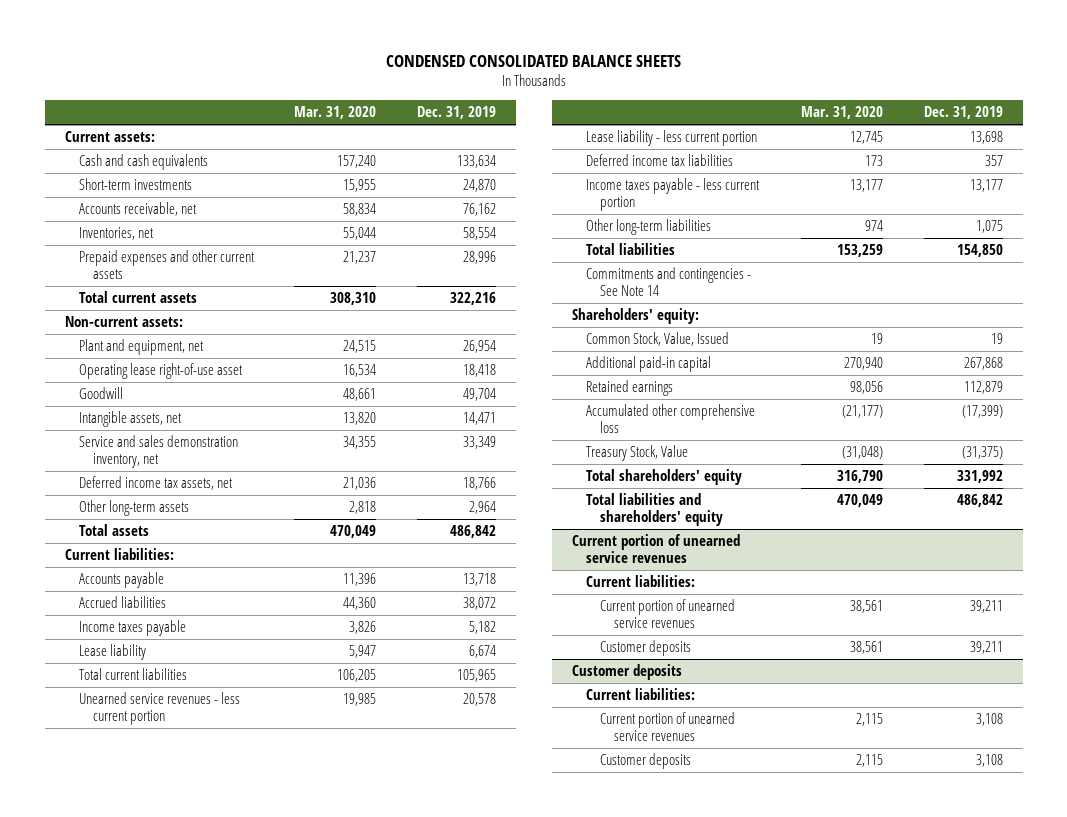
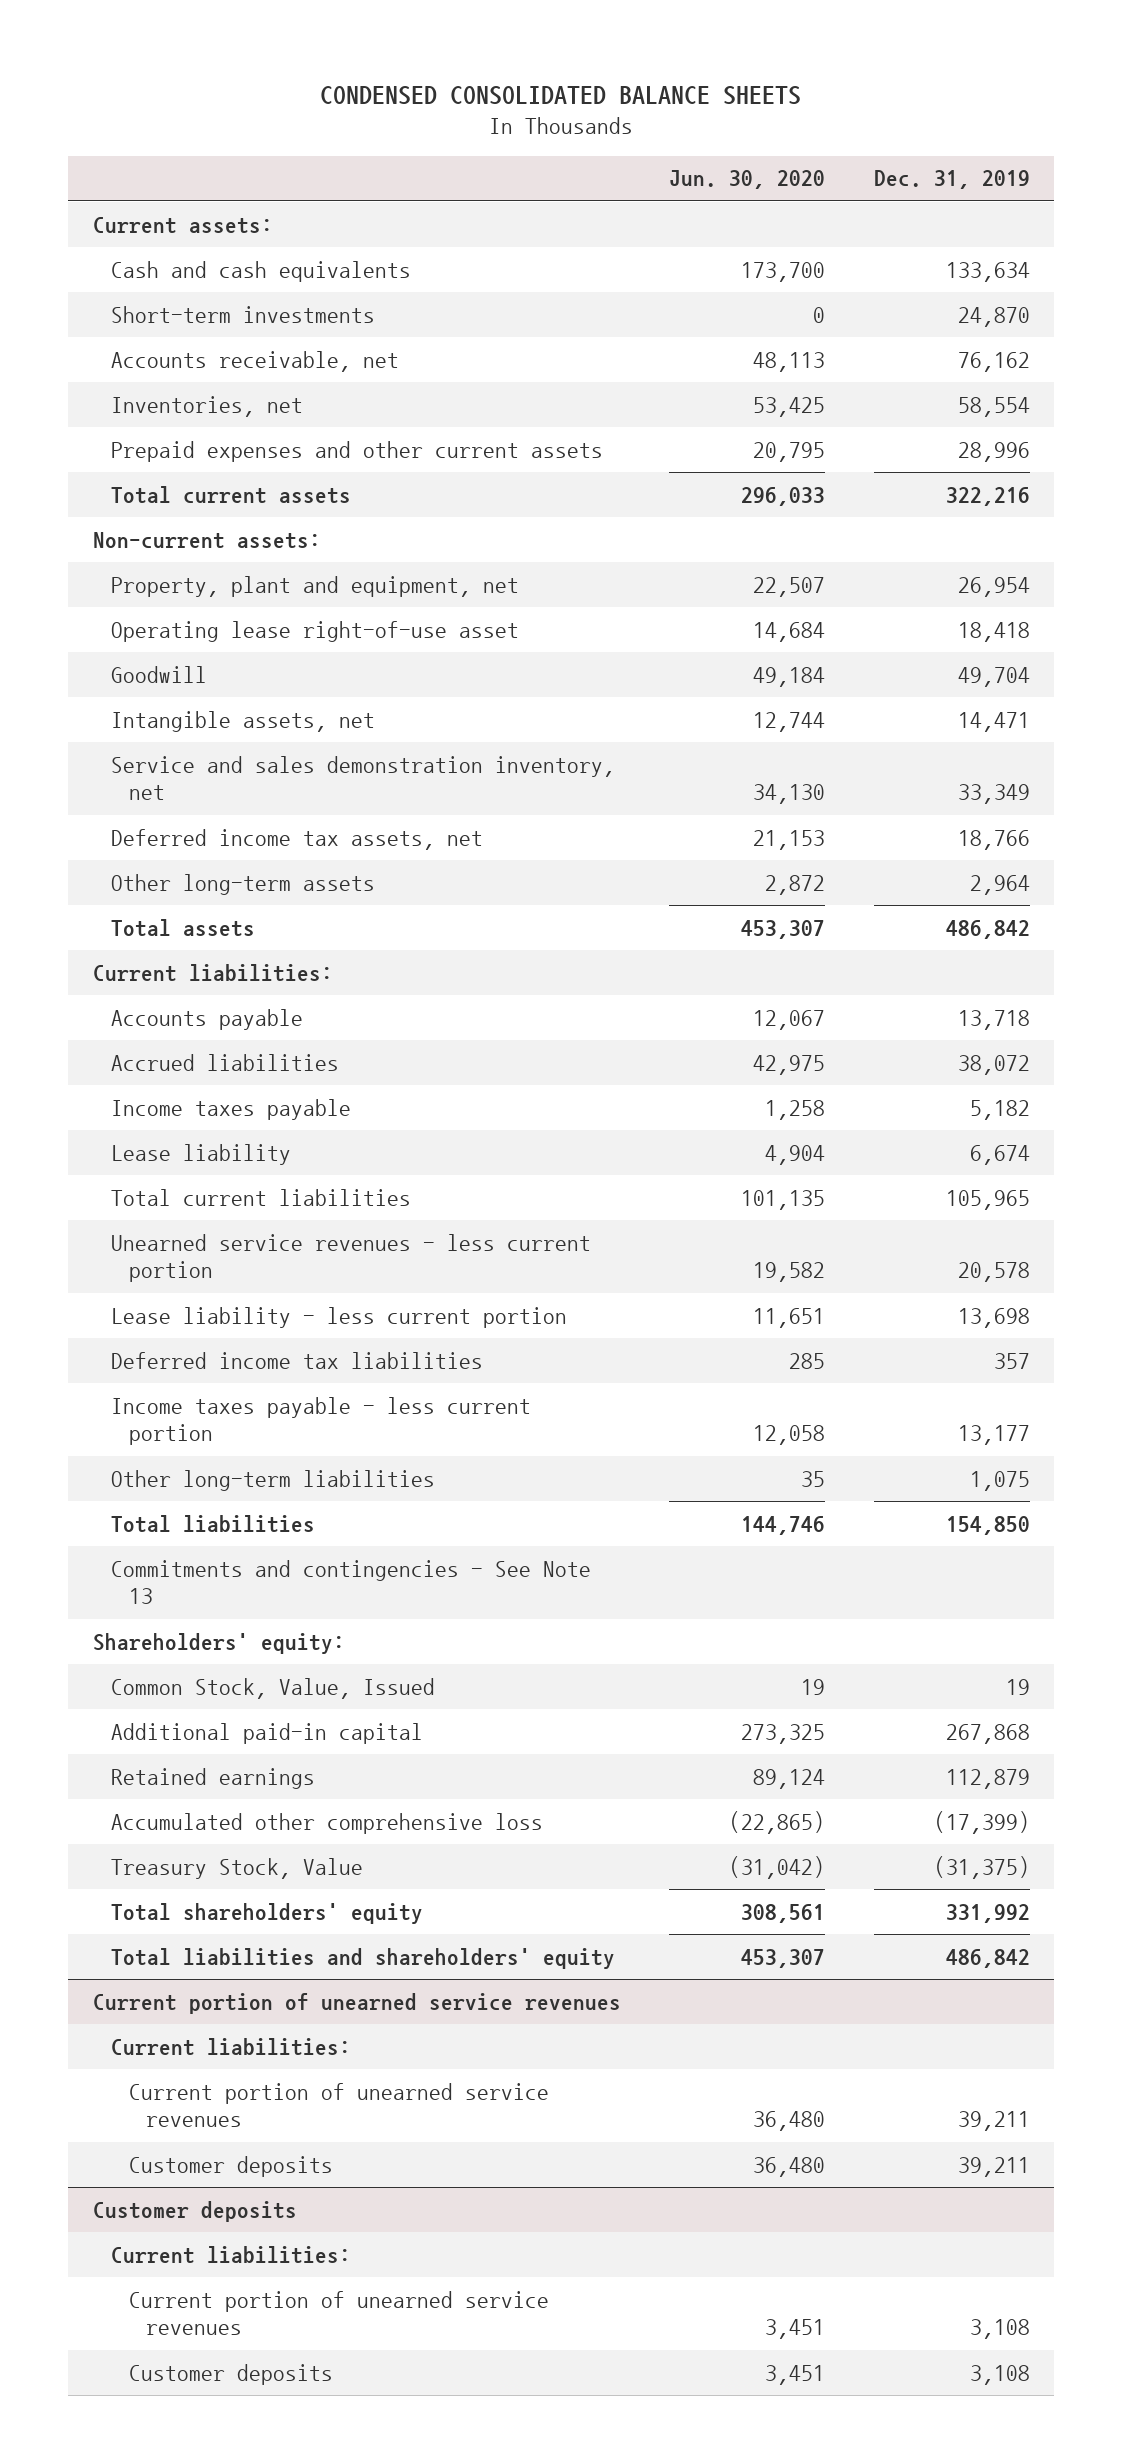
- | Mar. 31, 2020 | Dec. 31, 2019
+ | Jun. 30, 2020 | Dec. 31, 2019
- Plant and equipment, net | 24,515 | 26,954
+ Property, plant and equipment, net | 22,507 | 26,954
- Commitments and contingencies - See Note 14
+ Commitments and contingencies - See Note 13

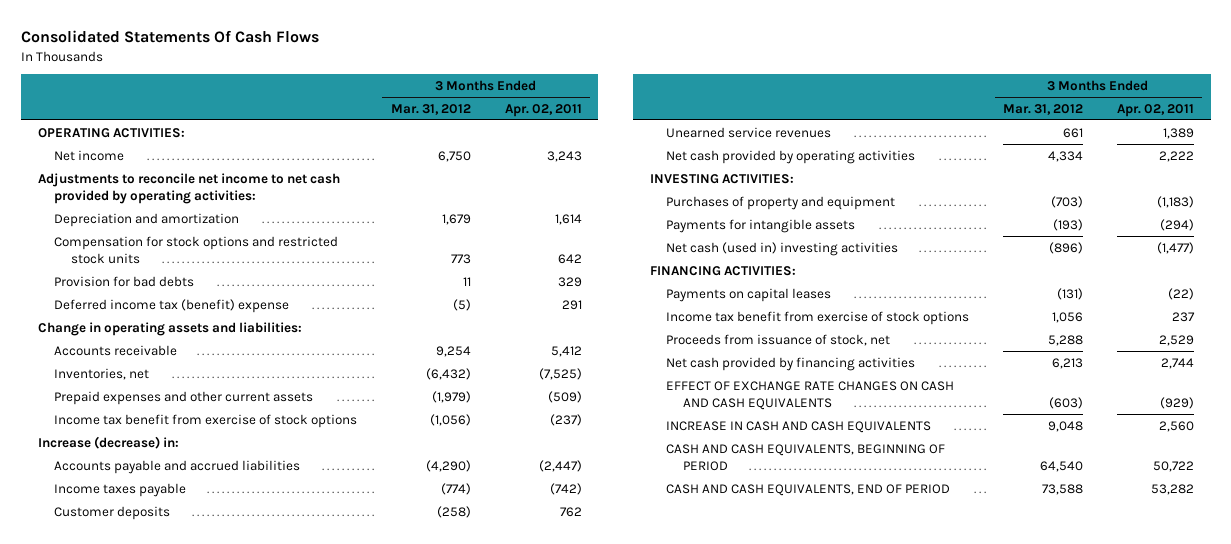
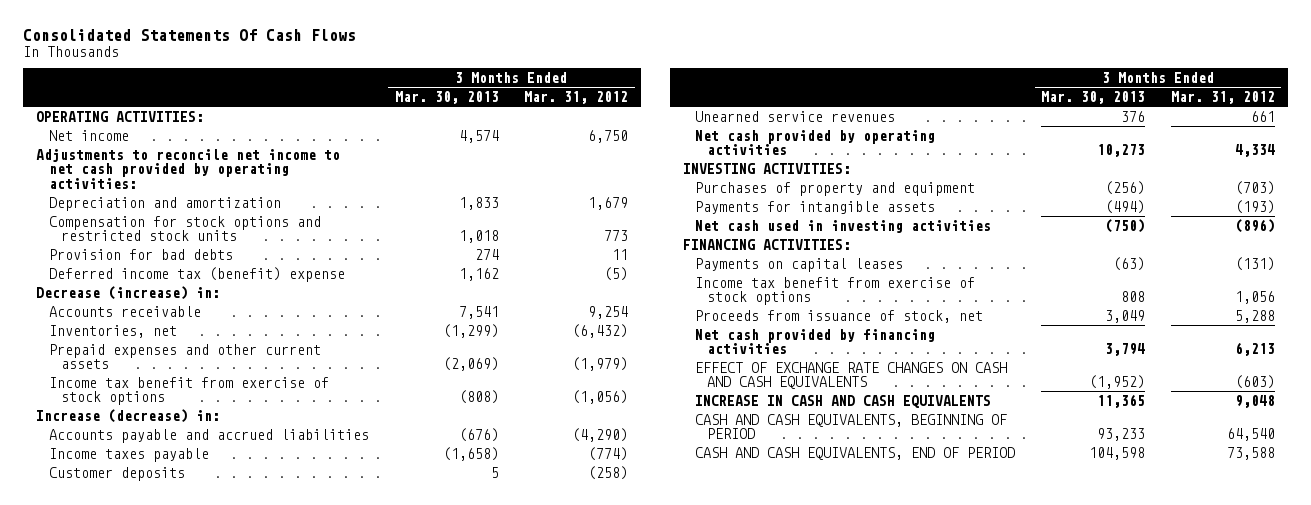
- | 3 Months Ended Mar. 31, 2012 | 3 Months Ended Apr. 02, 2011
+ | 3 Months Ended Mar. 30, 2013 | 3 Months Ended Mar. 31, 2012
- Change in operating assets and liabilities:
+ Decrease (increase) in:
- Net cash (used in) investing activities | (896) | (1,477)
+ Net cash used in investing activities | (750) | (896)

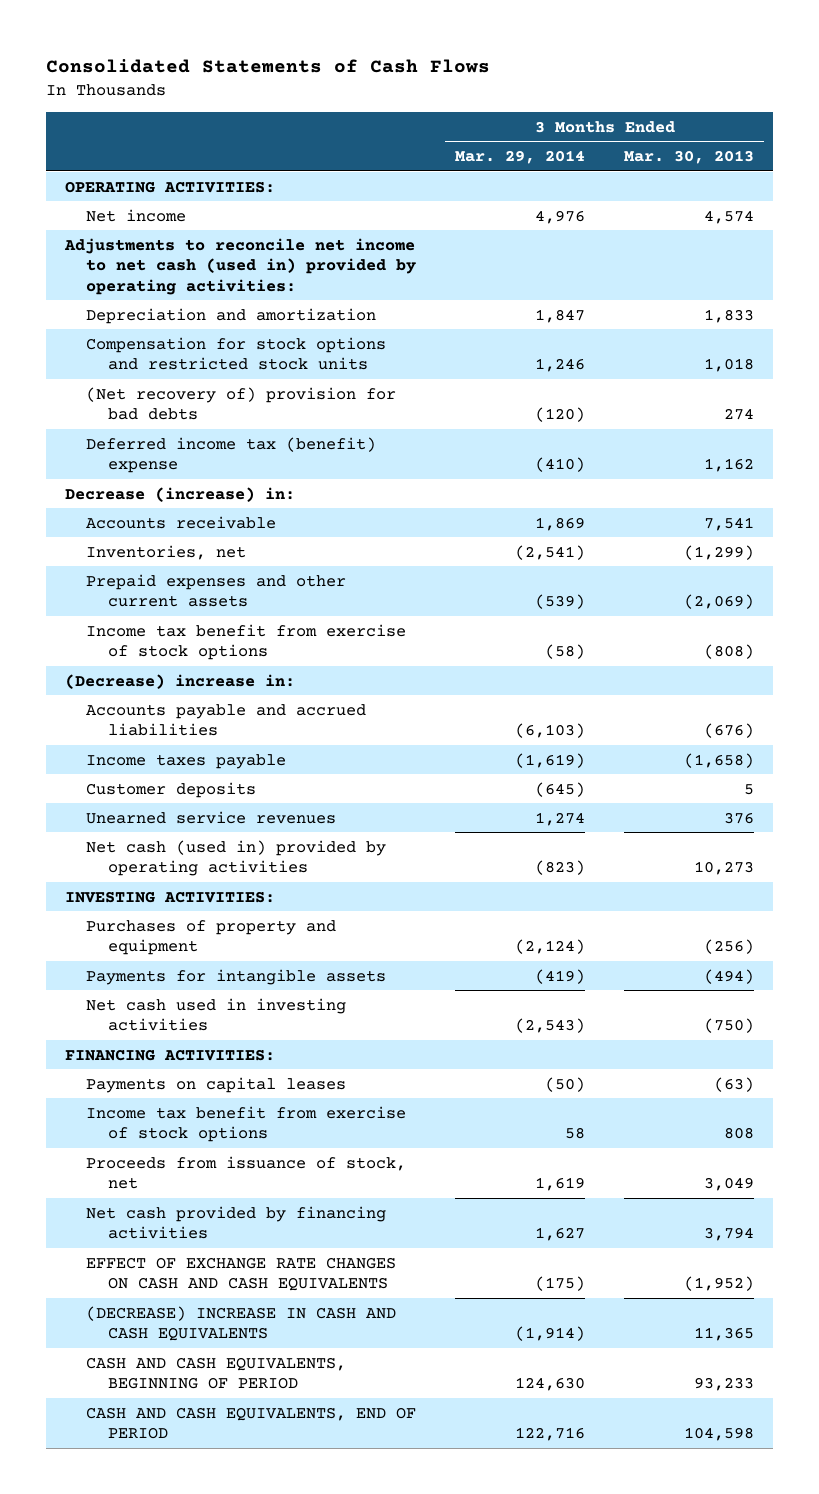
- Consolidated Statements Of Cash Flows
+ Consolidated Statements of Cash Flows
- | 3 Months Ended Mar. 30, 2013 | 3 Months Ended Mar. 31, 2012
+ | 3 Months Ended Mar. 29, 2014 | 3 Months Ended Mar. 30, 2013
- Adjustments to reconcile net income to net cash provided by operating activities:
+ Adjustments to reconcile net income to net cash (used in) provided by operating activities:
- Provision for bad debts | 274 | 11
+ (Net recovery of) provision for bad debts | (120) | 274
- Increase (decrease) in:
+ (Decrease) increase in:
- Net cash provided by operating activities | 10,273 | 4,334
+ Net cash (used in) provided by operating activities | (823) | 10,273
- INCREASE IN CASH AND CASH EQUIVALENTS | 11,365 | 9,048
+ (DECREASE) INCREASE IN CASH AND CASH EQUIVALENTS | (1,914) | 11,365

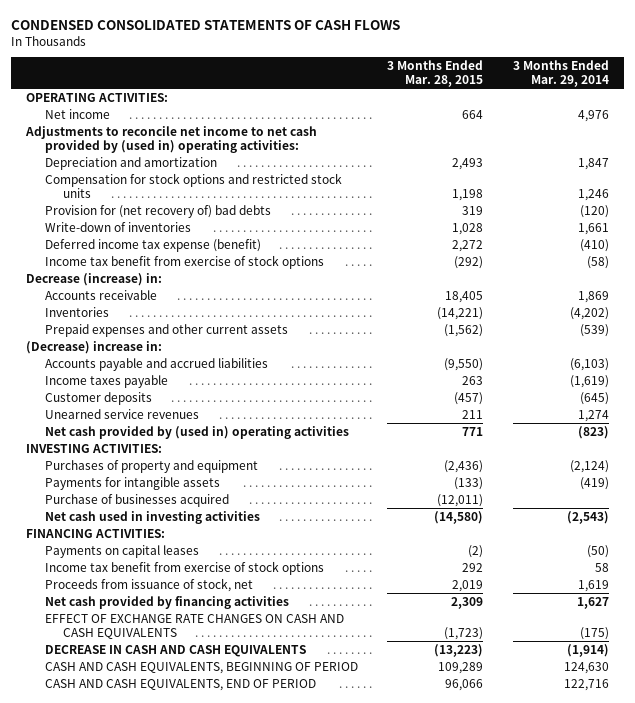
- Consolidated Statements of Cash Flows
+ CONDENSED CONSOLIDATED STATEMENTS OF CASH FLOWS
- | 3 Months Ended Mar. 29, 2014 | 3 Months Ended Mar. 30, 2013
+ | 3 Months Ended Mar. 28, 2015 | 3 Months Ended Mar. 29, 2014
- Adjustments to reconcile net income to net cash (used in) provided by operating activities:
+ Adjustments to reconcile net income to net cash provided by (used in) operating activities:
- (Net recovery of) provision for bad debts | (120) | 274
- Deferred income tax (benefit) expense | (410) | 1,162
+ Provision for (net recovery of) bad debts | 319 | (120)
+ Write-down of inventories | 1,028 | 1,661
+ Deferred income tax expense (benefit) | 2,272 | (410)
moved up: Income tax benefit from exercise of stock options | (292) | (58)
- Inventories, net | (2,541) | (1,299)
+ Inventories | (14,221) | (4,202)
- Net cash (used in) provided by operating activities | (823) | 10,273
+ Net cash provided by (used in) operating activities | 771 | (823)
+ Purchase of businesses acquired | (12,011) |
- (DECREASE) INCREASE IN CASH AND CASH EQUIVALENTS | (1,914) | 11,365
+ DECREASE IN CASH AND CASH EQUIVALENTS | (13,223) | (1,914)

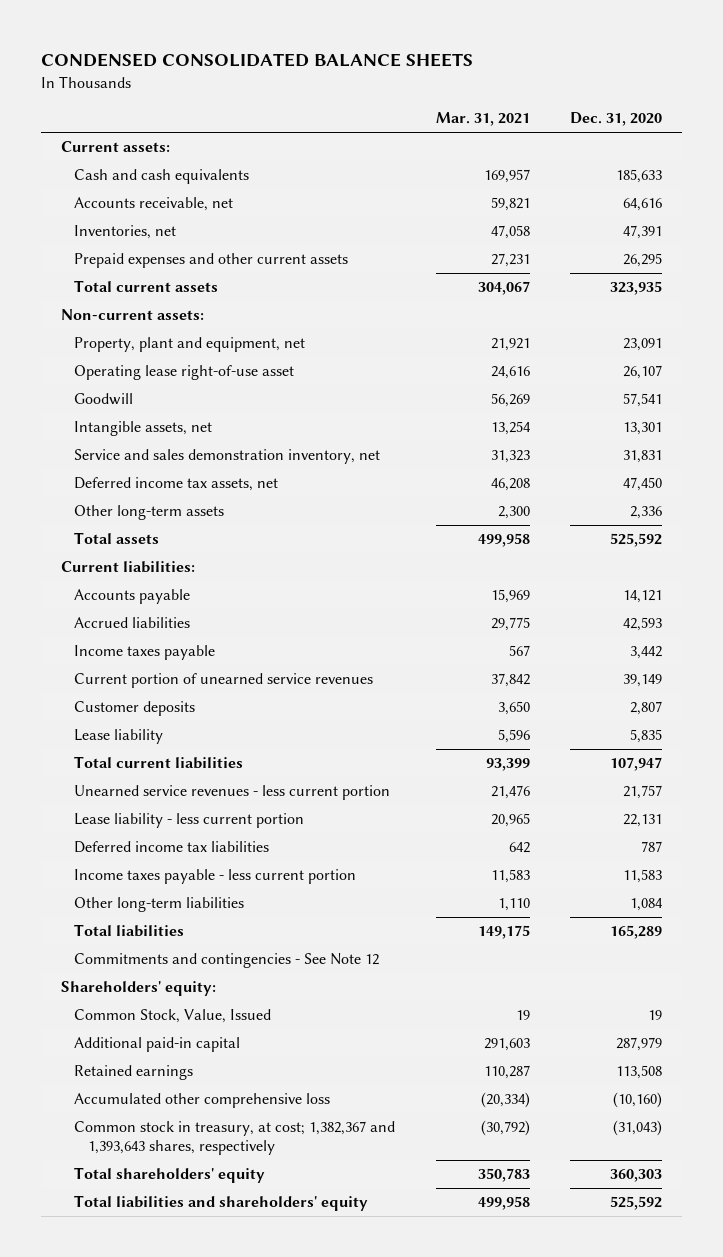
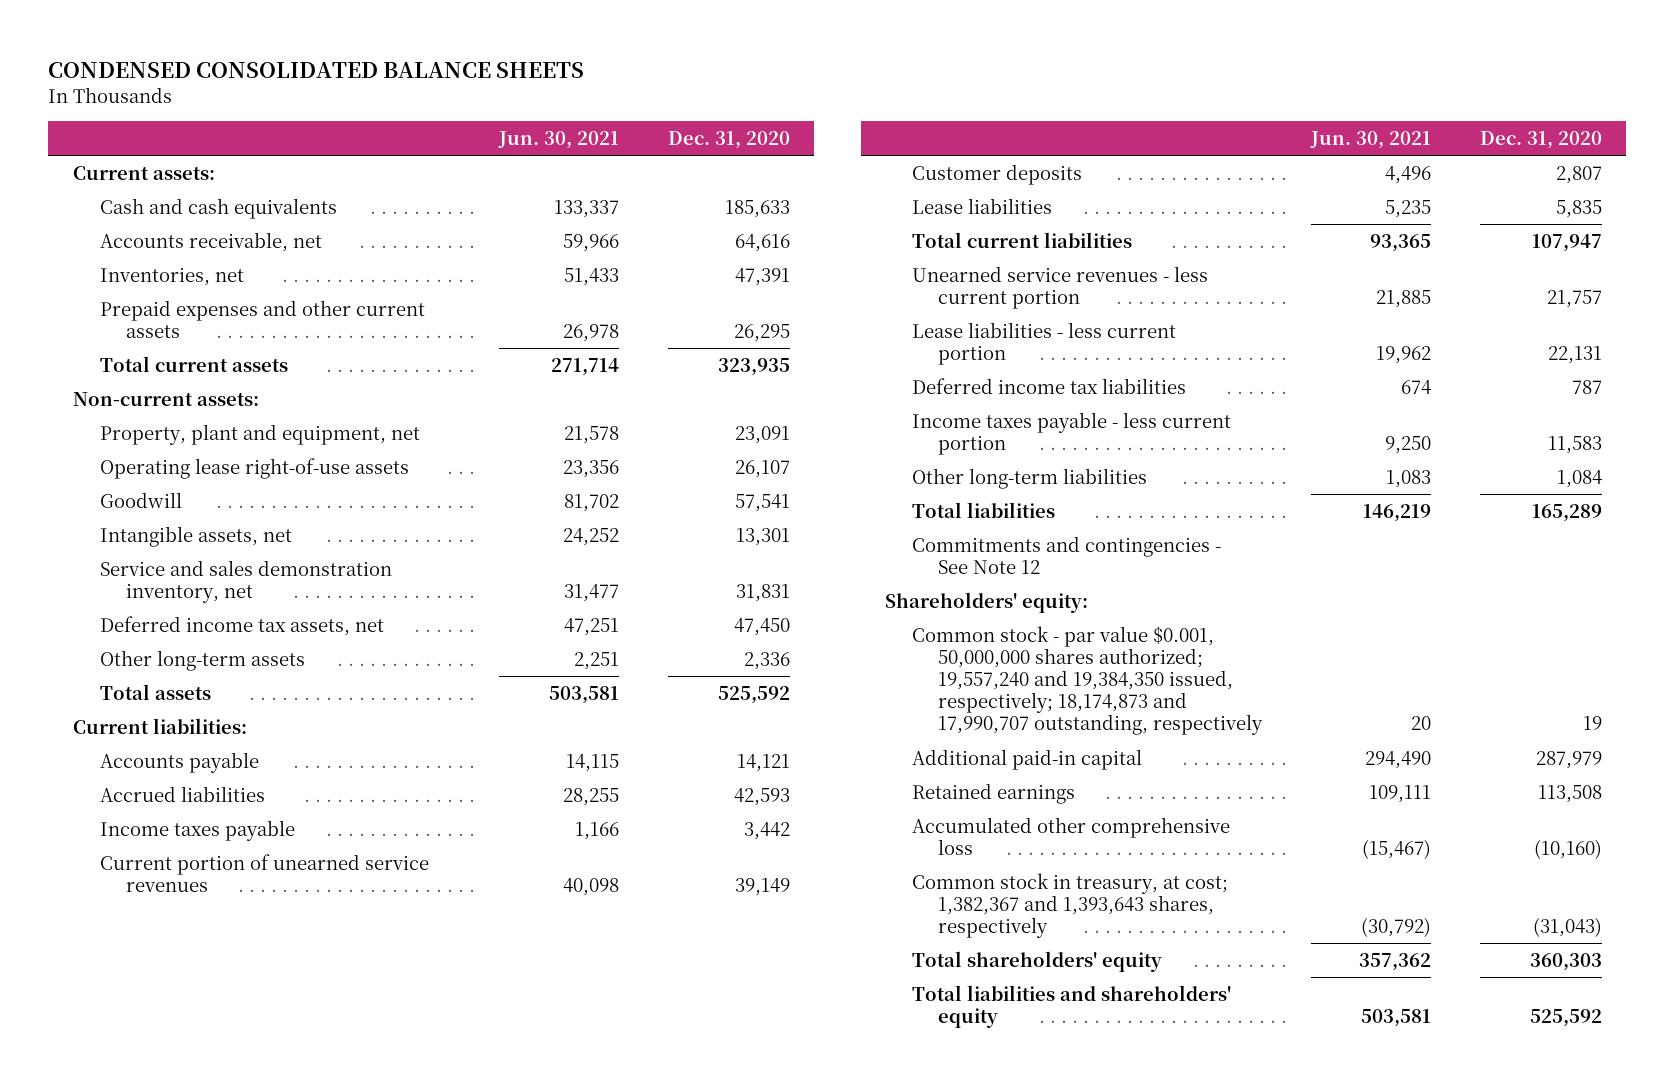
- | Mar. 31, 2021 | Dec. 31, 2020
+ | Jun. 30, 2021 | Dec. 31, 2020
- Operating lease right-of-use asset | 24,616 | 26,107
+ Operating lease right-of-use assets | 23,356 | 26,107
- Lease liability | 5,596 | 5,835
+ Lease liabilities | 5,235 | 5,835
- Lease liability - less current portion | 20,965 | 22,131
+ Lease liabilities - less current portion | 19,962 | 22,131
- Common Stock, Value, Issued | 19 | 19
+ Common stock - par value $0.001, 50,000,000 shares authorized; 19,557,240 and 19,384,350 issued, respectively; 18,174,873 and 17,990,707 outstanding, respectively | 20 | 19

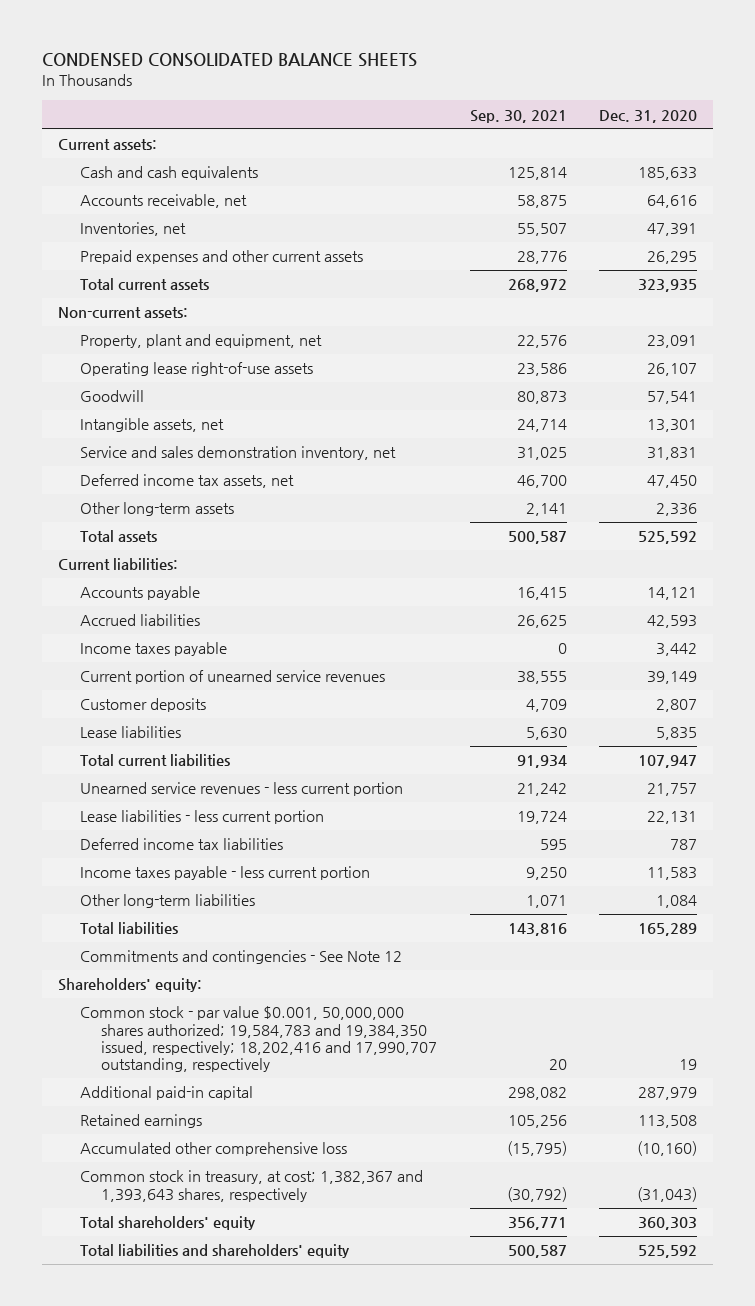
- | Jun. 30, 2021 | Dec. 31, 2020
+ | Sep. 30, 2021 | Dec. 31, 2020
- Common stock - par value $0.001, 50,000,000 shares authorized; 19,557,240 and 19,384,350 issued, respectively; 18,174,873 and 17,990,707 outstanding, respectively | 20 | 19
+ Common stock - par value $0.001, 50,000,000 shares authorized; 19,584,783 and 19,384,350 issued, respectively; 18,202,416 and 17,990,707 outstanding, respectively | 20 | 19

